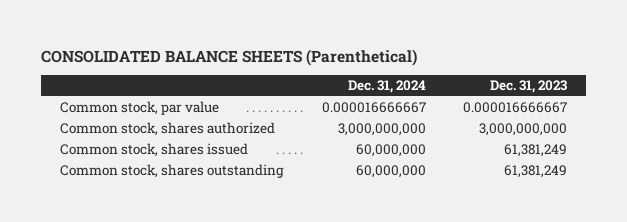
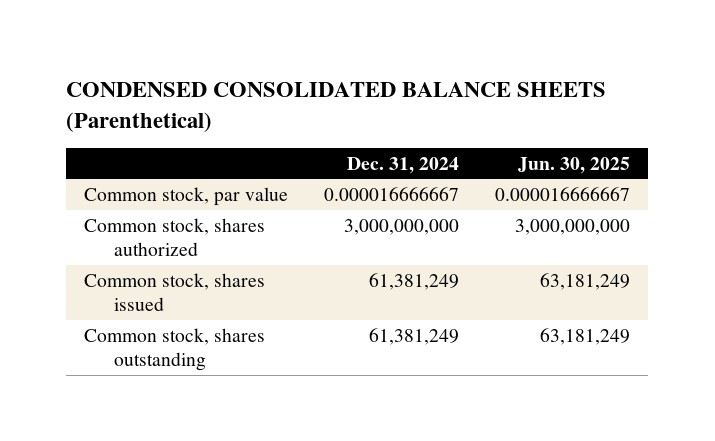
- CONSOLIDATED BALANCE SHEETS (Parenthetical)
+ CONDENSED CONSOLIDATED BALANCE SHEETS (Parenthetical)
- | Dec. 31, 2024 | Dec. 31, 2023
+ | Dec. 31, 2024 | Jun. 30, 2025
- Common stock, shares issued | 60,000,000 | 61,381,249
- Common stock, shares outstanding | 60,000,000 | 61,381,249
+ Common stock, shares issued | 61,381,249 | 63,181,249
+ Common stock, shares outstanding | 61,381,249 | 63,181,249

